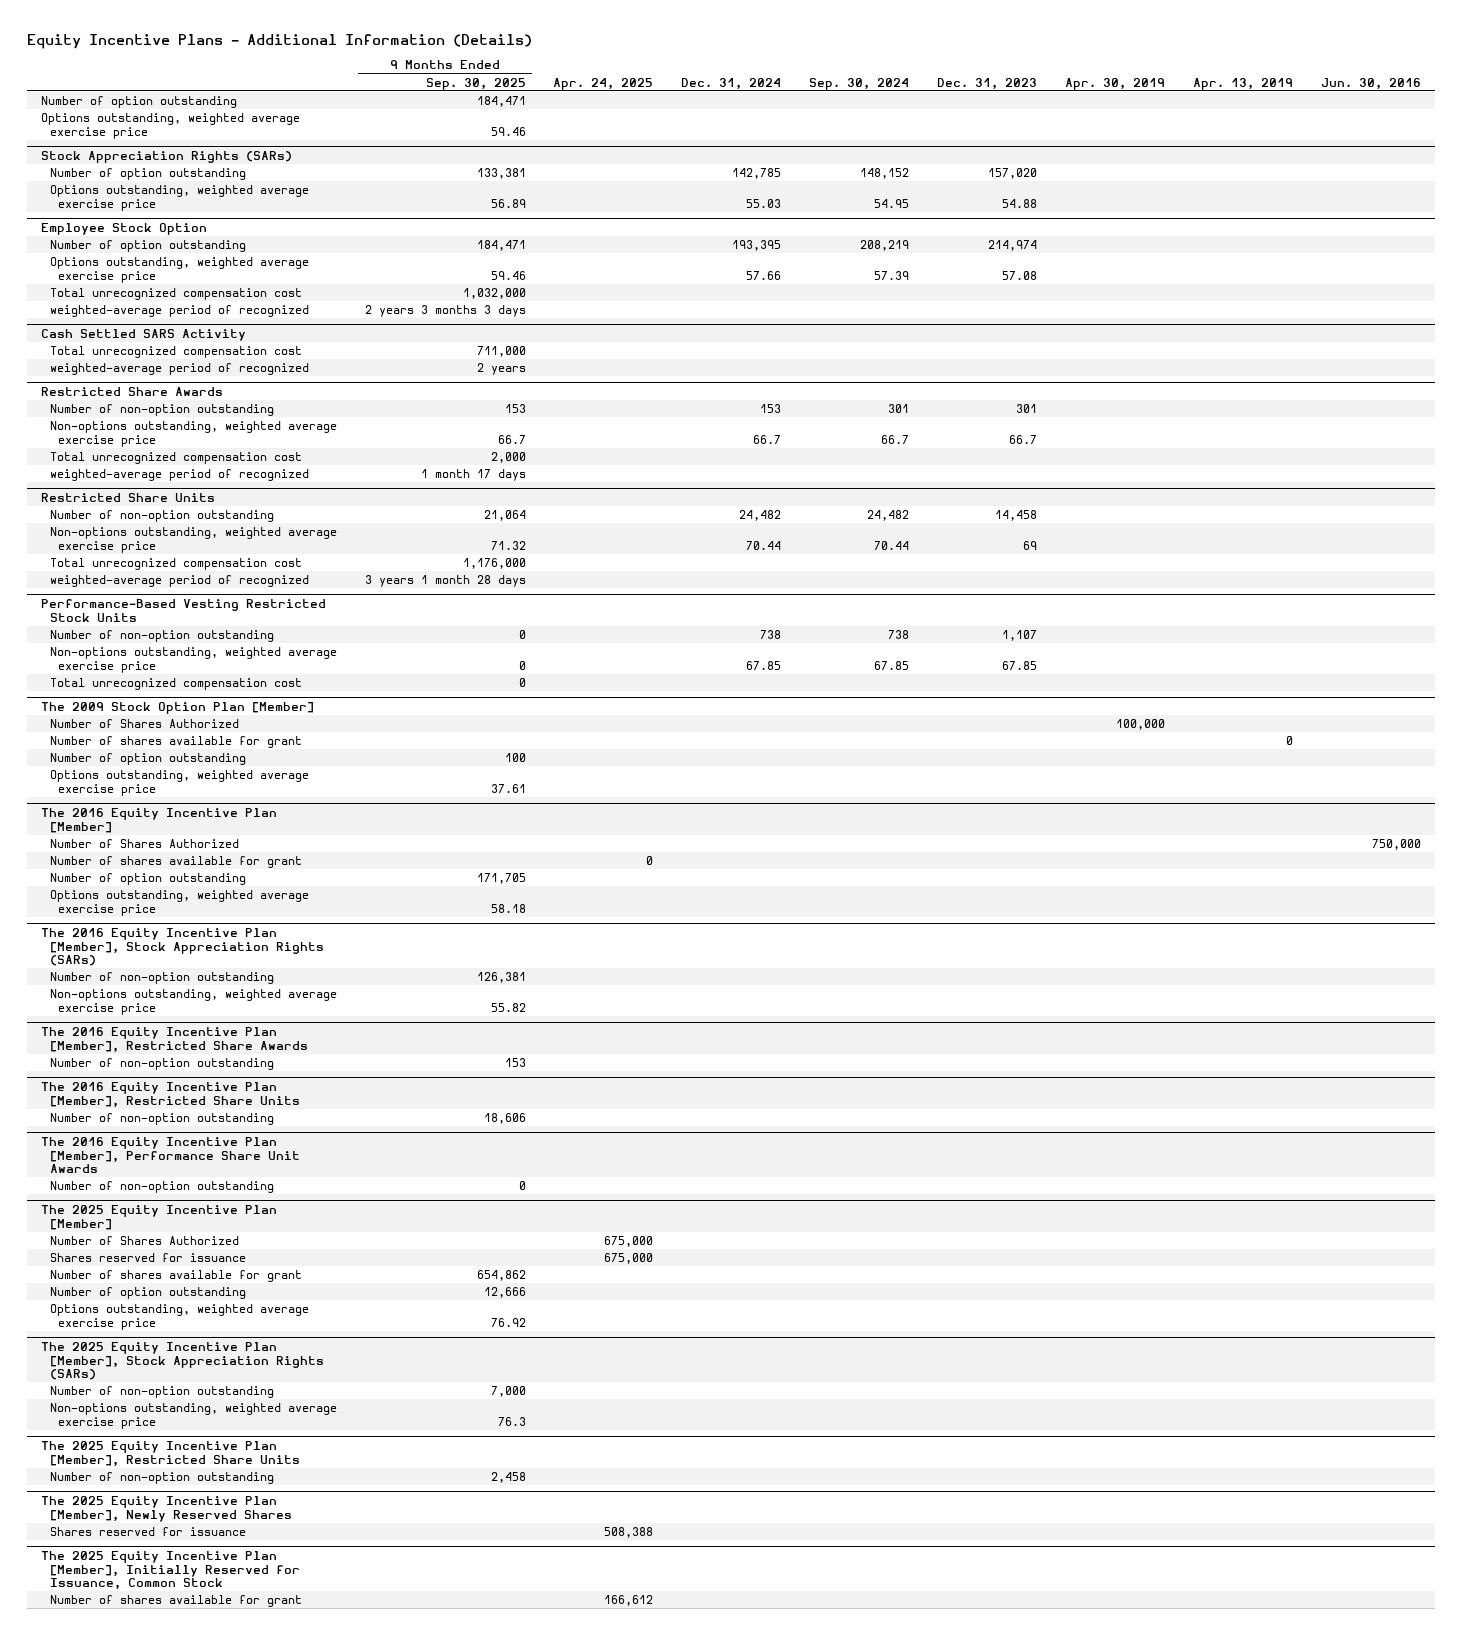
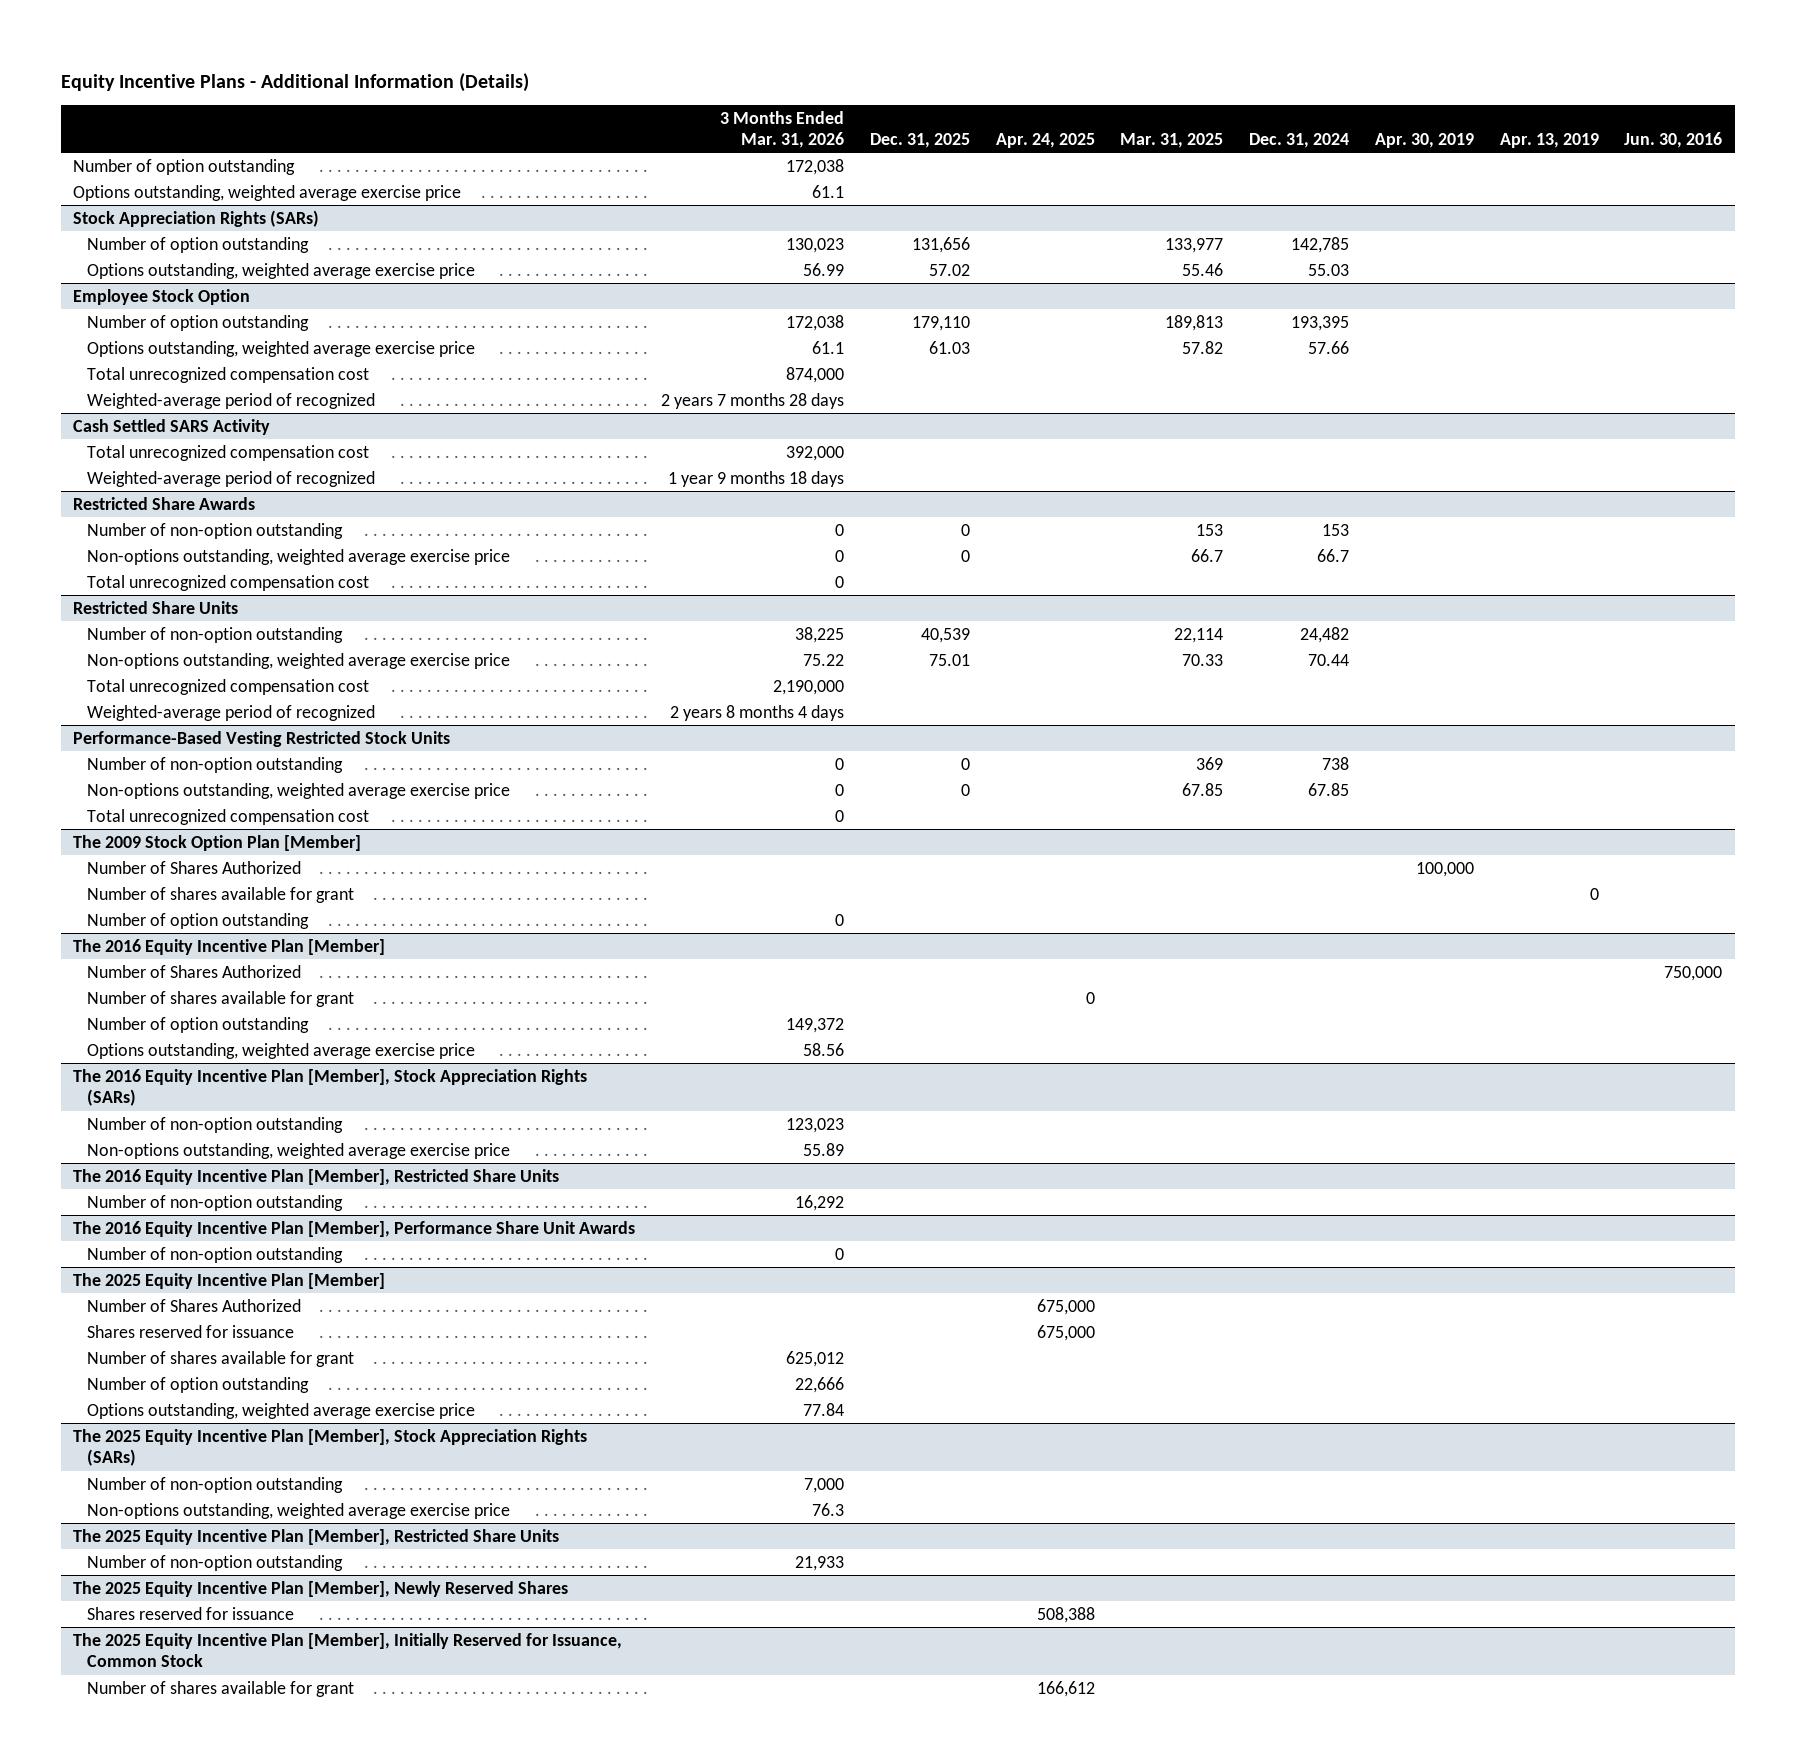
- | 9 Months Ended Sep. 30, 2025 | Apr. 24, 2025 | Dec. 31, 2024 | Sep. 30, 2024 | Dec. 31, 2023 | Apr. 30, 2019 | Apr. 13, 2019 | Jun. 30, 2016
+ | 3 Months Ended Mar. 31, 2026 | Dec. 31, 2025 | Apr. 24, 2025 | Mar. 31, 2025 | Dec. 31, 2024 | Apr. 30, 2019 | Apr. 13, 2019 | Jun. 30, 2016
@ Employee Stock Option
- weighted-average period of recognized | 2 years 3 months 3 days | | | | | | |
+ Weighted-average period of recognized | 2 years 7 months 28 days | | | | | | |
@ Cash Settled SARS Activity
- weighted-average period of recognized | 2 years | | | | | | |
+ Weighted-average period of recognized | 1 year 9 months 18 days | | | | | | |
@ Restricted Share Awards
- weighted-average period of recognized | 1 month 17 days | | | | | | |
@ Restricted Share Units
- weighted-average period of recognized | 3 years 1 month 28 days | | | | | | |
+ Weighted-average period of recognized | 2 years 8 months 4 days | | | | | | |
@ The 2009 Stock Option Plan [Member]
- Options outstanding, weighted average exercise price | 37.61 | | | | | | |
- The 2016 Equity Incentive Plan [Member], Restricted Share Awards
- Number of non-option outstanding | 153 | | | | | | |

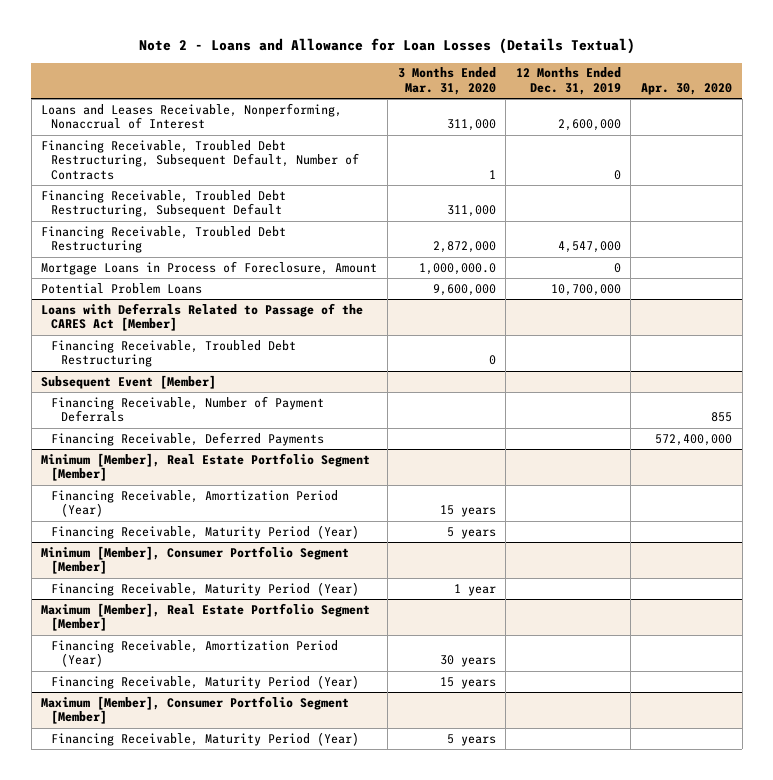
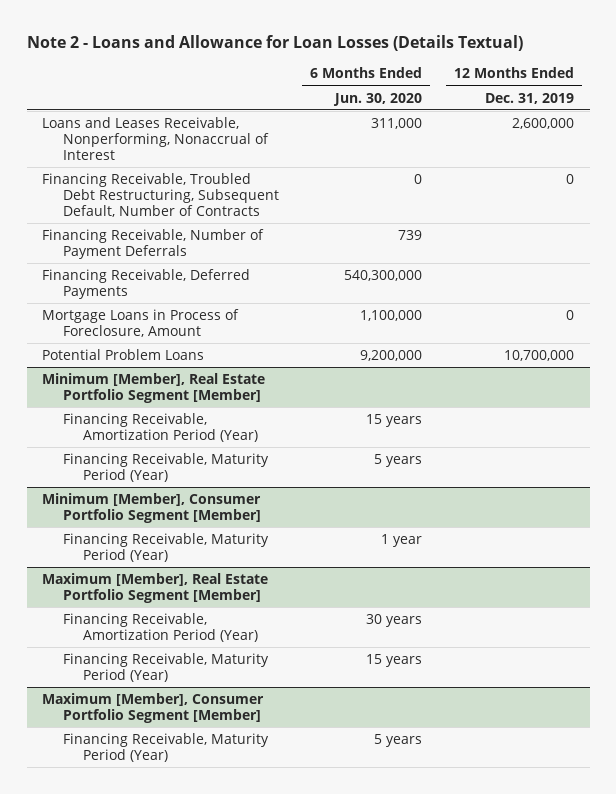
- | 3 Months Ended Mar. 31, 2020 | 12 Months Ended Dec. 31, 2019 | Apr. 30, 2020
+ | 6 Months Ended Jun. 30, 2020 | 12 Months Ended Dec. 31, 2019
- Financing Receivable, Troubled Debt Restructuring, Subsequent Default | 311,000 | |
- Financing Receivable, Troubled Debt Restructuring | 2,872,000 | 4,547,000 |
+ Financing Receivable, Number of Payment Deferrals | 739 |
+ Financing Receivable, Deferred Payments | 540,300,000 |
- Loans with Deferrals Related to Passage of the CARES Act [Member]
- Financing Receivable, Troubled Debt Restructuring | 0 | |
- Subsequent Event [Member]
- Financing Receivable, Number of Payment Deferrals | | | 855
- Financing Receivable, Deferred Payments | | | 572,400,000

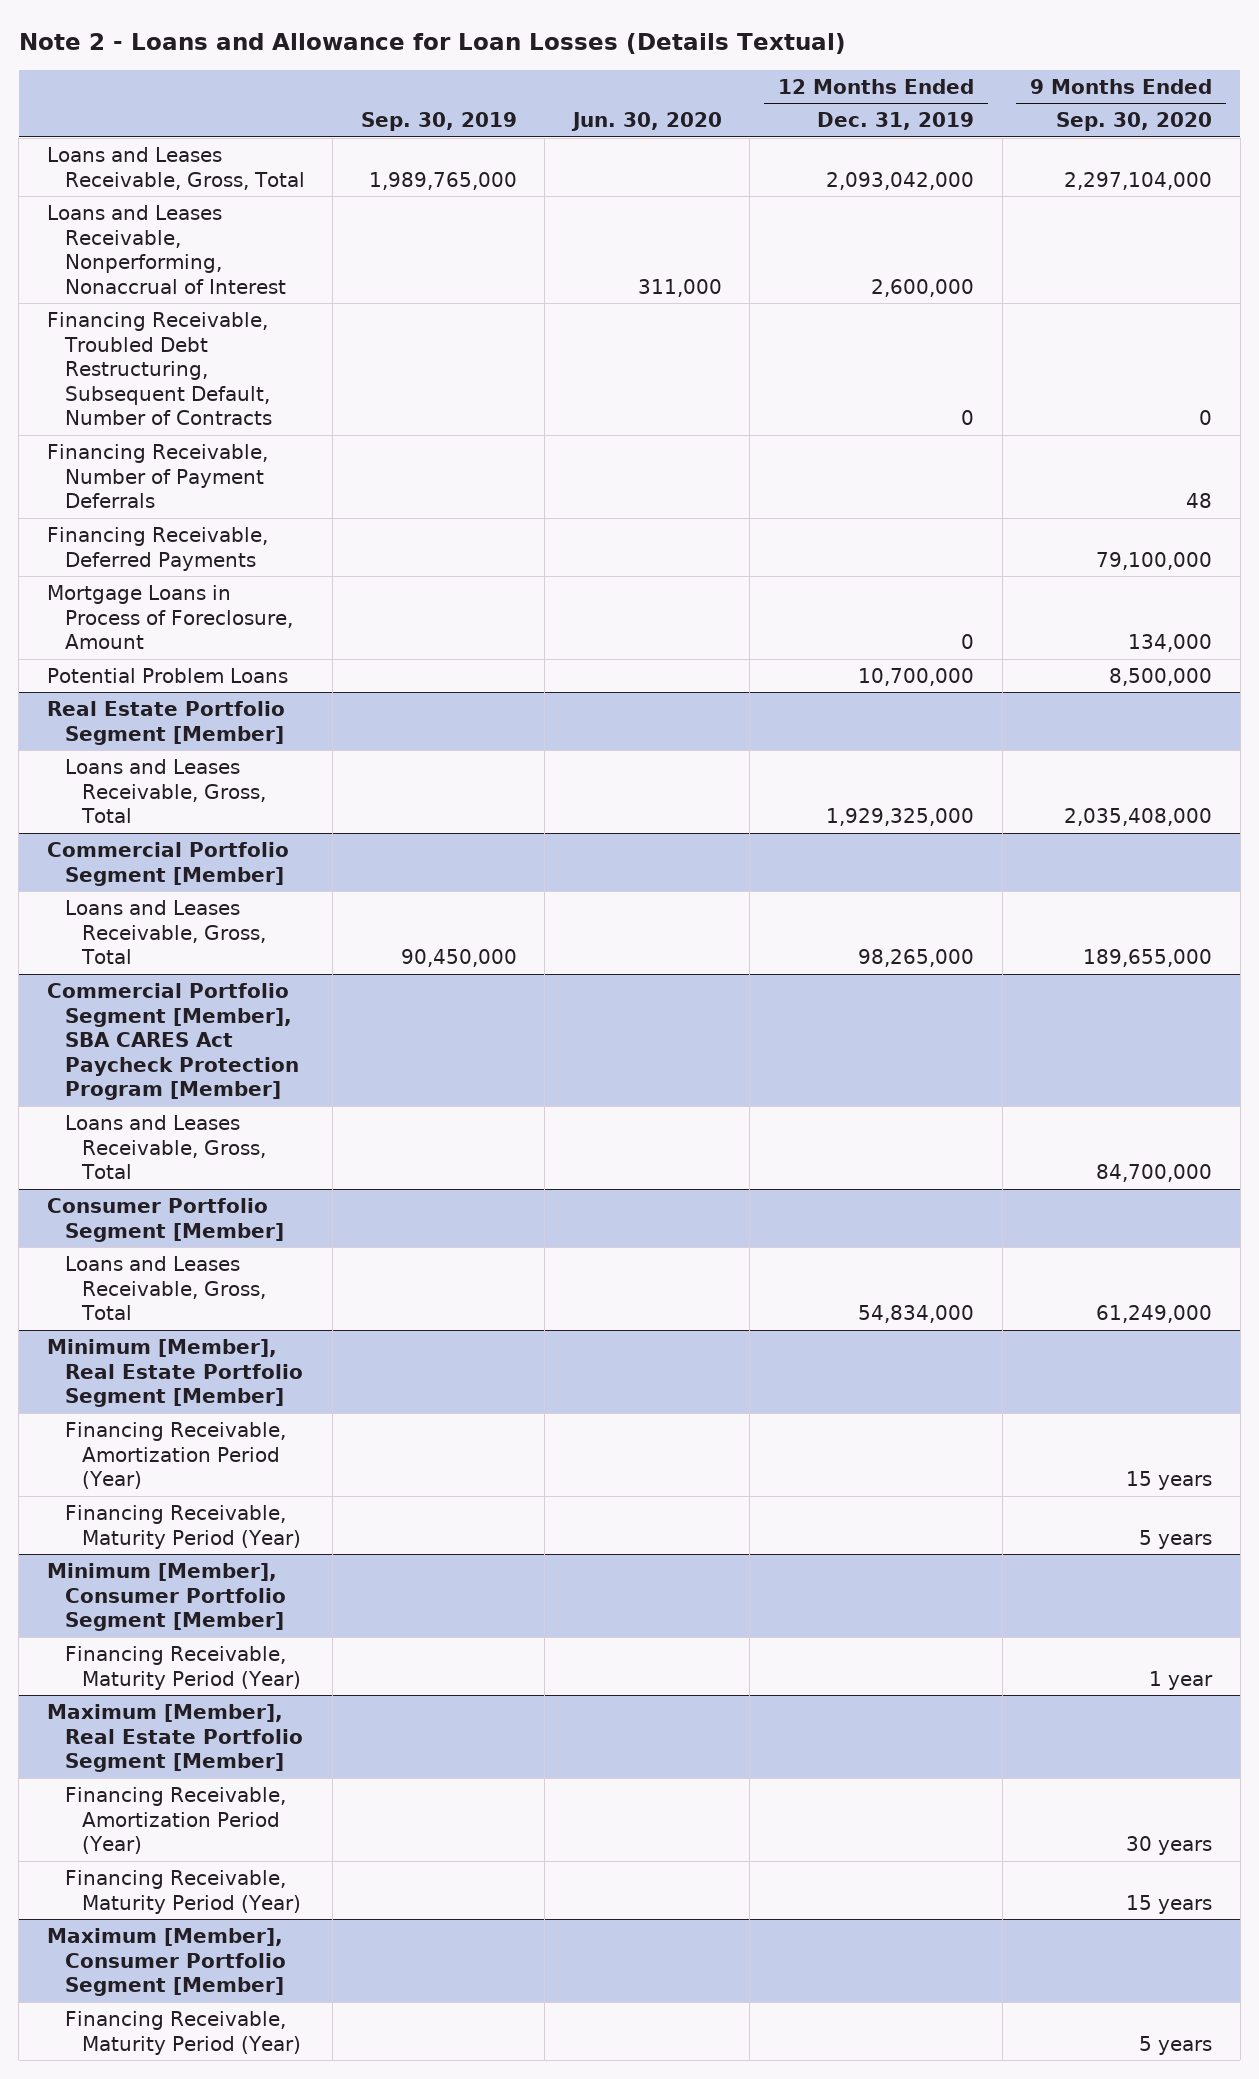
- | 6 Months Ended Jun. 30, 2020 | 12 Months Ended Dec. 31, 2019
+ | Sep. 30, 2019 | Jun. 30, 2020 | 12 Months Ended Dec. 31, 2019 | 9 Months Ended Sep. 30, 2020
+ Loans and Leases Receivable, Gross, Total | 1,989,765,000 | | 2,093,042,000 | 2,297,104,000
+ Real Estate Portfolio Segment [Member]
+ Loans and Leases Receivable, Gross, Total | | | 1,929,325,000 | 2,035,408,000
+ Commercial Portfolio Segment [Member]
+ Loans and Leases Receivable, Gross, Total | 90,450,000 | | 98,265,000 | 189,655,000
+ Commercial Portfolio Segment [Member], SBA CARES Act Paycheck Protection Program [Member]
+ Loans and Leases Receivable, Gross, Total | | | | 84,700,000
+ Consumer Portfolio Segment [Member]
+ Loans and Leases Receivable, Gross, Total | | | 54,834,000 | 61,249,000

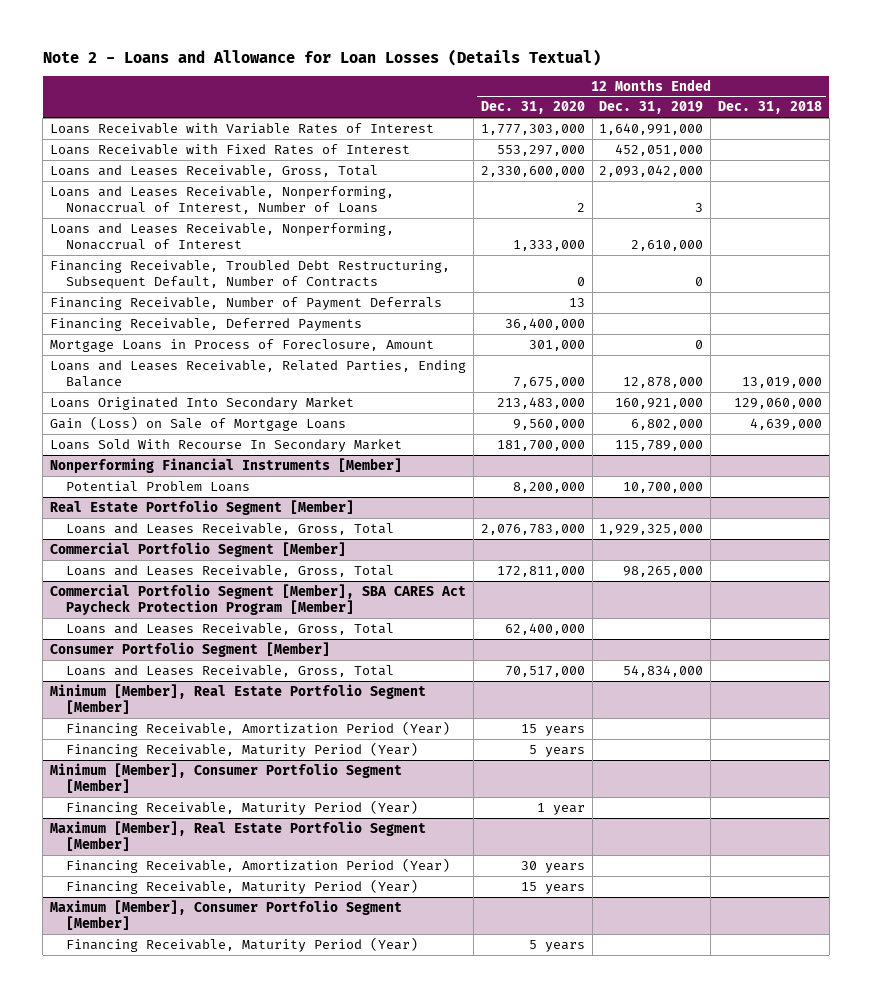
- | Sep. 30, 2019 | Jun. 30, 2020 | 12 Months Ended Dec. 31, 2019 | 9 Months Ended Sep. 30, 2020
+ | 12 Months Ended Dec. 31, 2020 | 12 Months Ended Dec. 31, 2019 | 12 Months Ended Dec. 31, 2018
+ Loans Receivable with Variable Rates of Interest | 1,777,303,000 | 1,640,991,000 |
+ Loans Receivable with Fixed Rates of Interest | 553,297,000 | 452,051,000 |
- Loans and Leases Receivable, Nonperforming, Nonaccrual of Interest | | 311,000 | 2,600,000 |
+ Loans and Leases Receivable, Nonperforming, Nonaccrual of Interest, Number of Loans | 2 | 3 |
+ Loans and Leases Receivable, Nonperforming, Nonaccrual of Interest | 1,333,000 | 2,610,000 |
- Potential Problem Loans | | | 10,700,000 | 8,500,000
+ Loans and Leases Receivable, Related Parties, Ending Balance | 7,675,000 | 12,878,000 | 13,019,000
+ Loans Originated Into Secondary Market | 213,483,000 | 160,921,000 | 129,060,000
+ Gain (Loss) on Sale of Mortgage Loans | 9,560,000 | 6,802,000 | 4,639,000
+ Loans Sold With Recourse In Secondary Market | 181,700,000 | 115,789,000 |
+ Nonperforming Financial Instruments [Member]
+ Potential Problem Loans | 8,200,000 | 10,700,000 |

